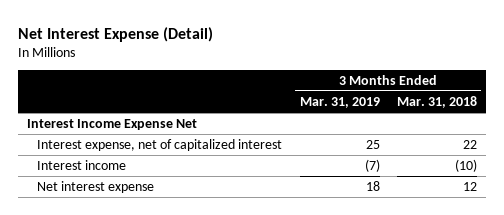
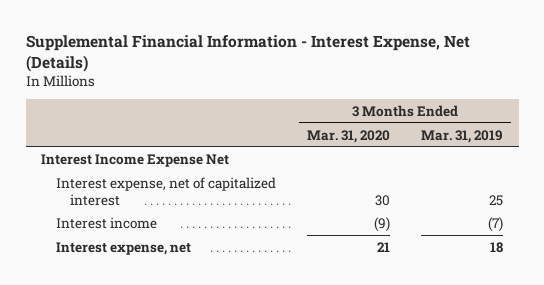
- Net Interest Expense (Detail)
+ Supplemental Financial Information - Interest Expense, Net (Details)
- | 3 Months Ended Mar. 31, 2019 | 3 Months Ended Mar. 31, 2018
+ | 3 Months Ended Mar. 31, 2020 | 3 Months Ended Mar. 31, 2019
- Net interest expense | 18 | 12
+ Interest expense, net | 21 | 18

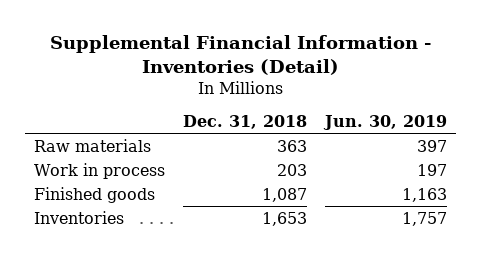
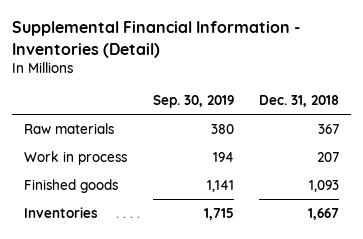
- | Dec. 31, 2018 | Jun. 30, 2019
+ | Sep. 30, 2019 | Dec. 31, 2018
- Raw materials | 363 | 397
- Work in process | 203 | 197
- Finished goods | 1,087 | 1,163
- Inventories | 1,653 | 1,757
+ Raw materials | 380 | 367
+ Work in process | 194 | 207
+ Finished goods | 1,141 | 1,093
+ Inventories | 1,715 | 1,667

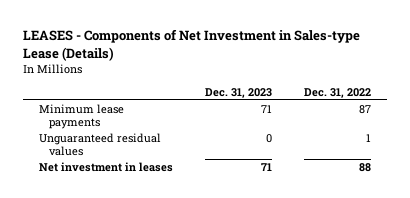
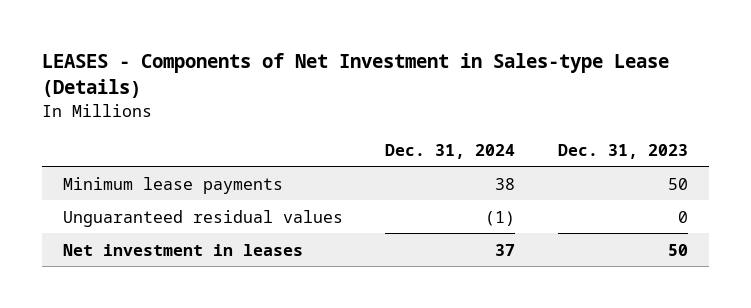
- | Dec. 31, 2023 | Dec. 31, 2022
+ | Dec. 31, 2024 | Dec. 31, 2023
- Minimum lease payments | 71 | 87
+ Minimum lease payments | 38 | 50
- Net investment in leases | 71 | 88
+ Net investment in leases | 37 | 50

